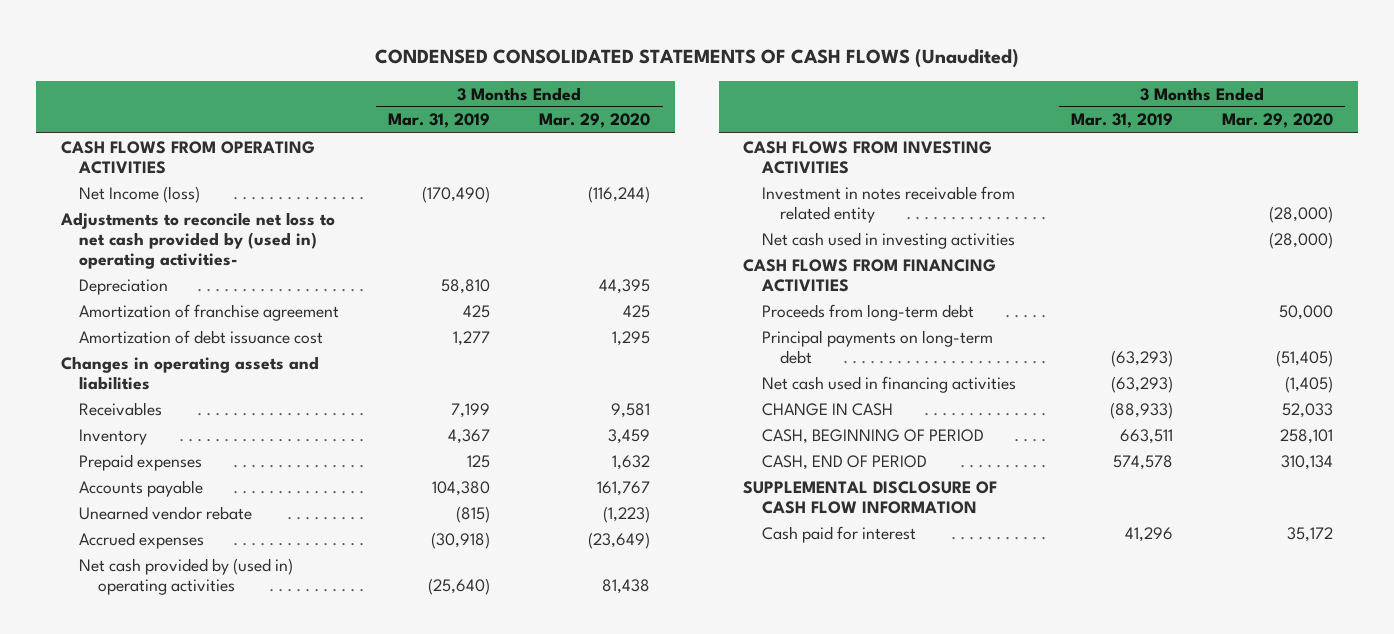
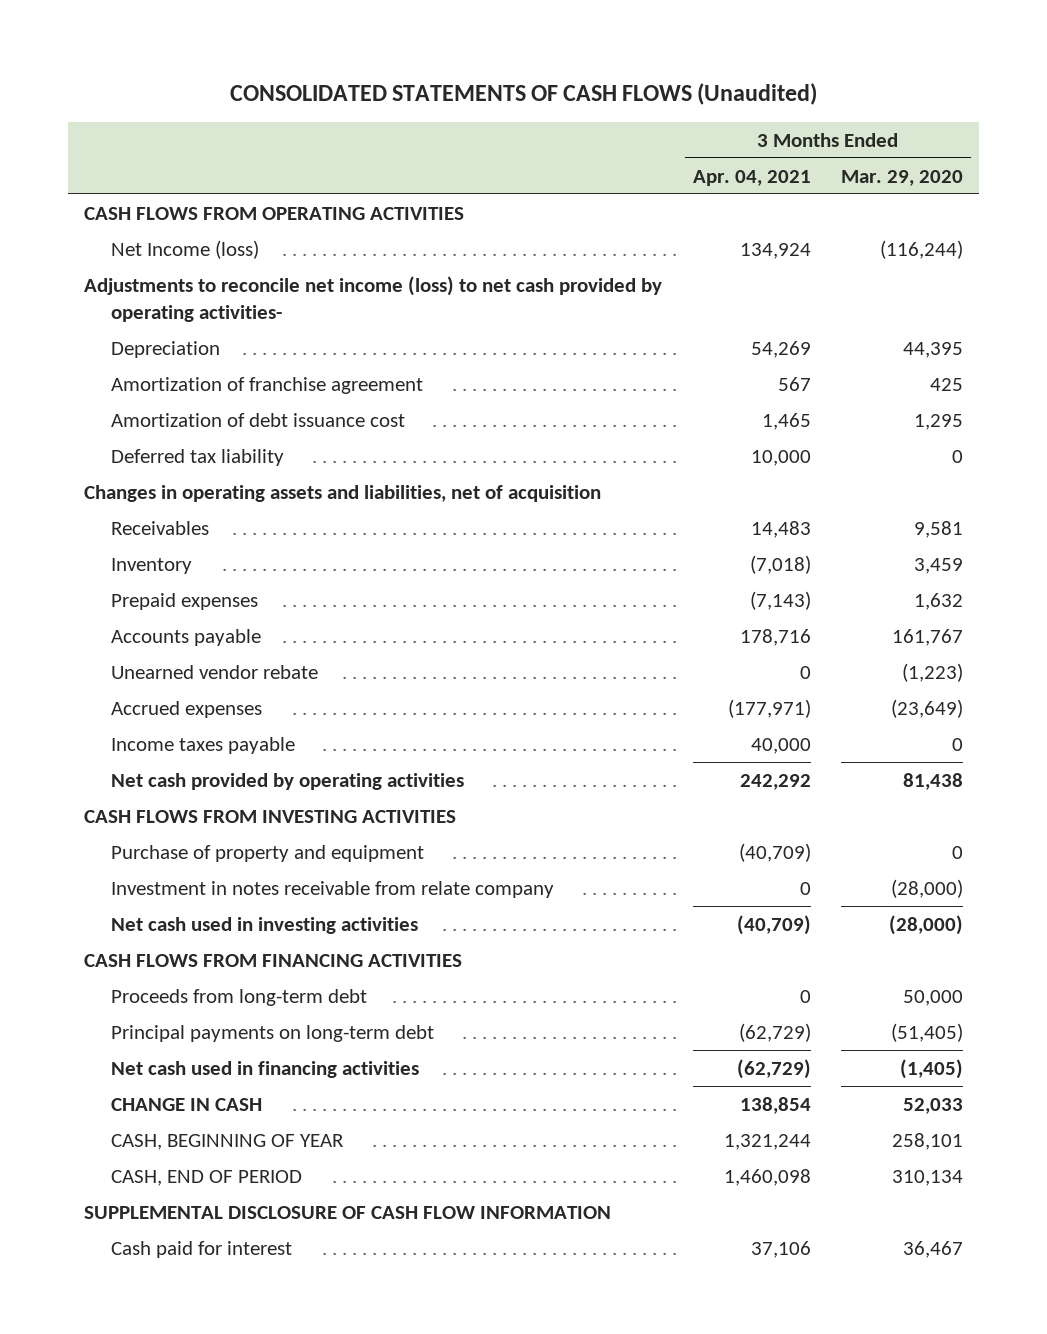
- CONDENSED CONSOLIDATED STATEMENTS OF CASH FLOWS (Unaudited)
+ CONSOLIDATED STATEMENTS OF CASH FLOWS (Unaudited)
- | 3 Months Ended Mar. 31, 2019 | 3 Months Ended Mar. 29, 2020
+ | 3 Months Ended Apr. 04, 2021 | 3 Months Ended Mar. 29, 2020
- Adjustments to reconcile net loss to net cash provided by (used in) operating activities-
+ Adjustments to reconcile net income (loss) to net cash provided by operating activities-
- Changes in operating assets and liabilities
+ Deferred tax liability | 10,000 | 0
+ Changes in operating assets and liabilities, net of acquisition
- Net cash provided by (used in) operating activities | (25,640) | 81,438
+ Income taxes payable | 40,000 | 0
+ Net cash provided by operating activities | 242,292 | 81,438
- Investment in notes receivable from related entity | | (28,000)
+ Purchase of property and equipment | (40,709) | 0
+ Investment in notes receivable from relate company | 0 | (28,000)
- CASH, BEGINNING OF PERIOD | 663,511 | 258,101
+ CASH, BEGINNING OF YEAR | 1,321,244 | 258,101
- Cash paid for interest | 41,296 | 35,172
+ Cash paid for interest | 37,106 | 36,467

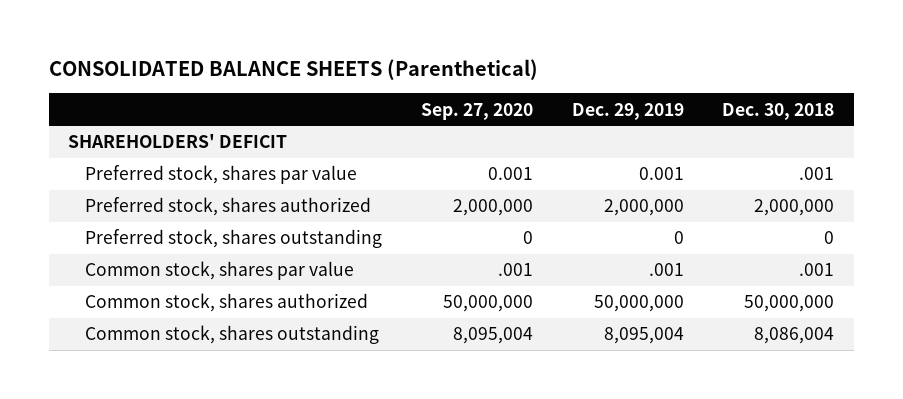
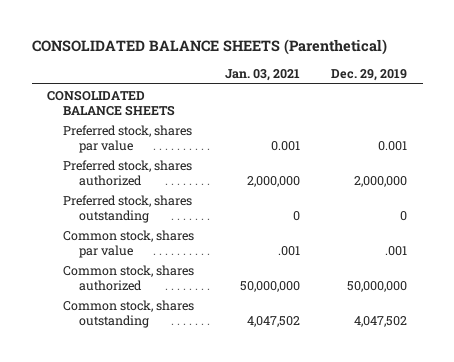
- | Sep. 27, 2020 | Dec. 29, 2019 | Dec. 30, 2018
+ | Jan. 03, 2021 | Dec. 29, 2019
- SHAREHOLDERS' DEFICIT
+ CONSOLIDATED BALANCE SHEETS
- Common stock, shares outstanding | 8,095,004 | 8,095,004 | 8,086,004
+ Common stock, shares outstanding | 4,047,502 | 4,047,502

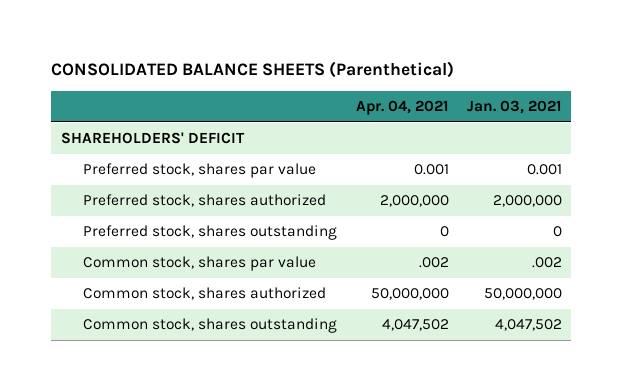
- | Jan. 03, 2021 | Dec. 29, 2019
+ | Apr. 04, 2021 | Jan. 03, 2021
- CONSOLIDATED BALANCE SHEETS
+ SHAREHOLDERS' DEFICIT
- Common stock, shares par value | .001 | .001
+ Common stock, shares par value | .002 | .002

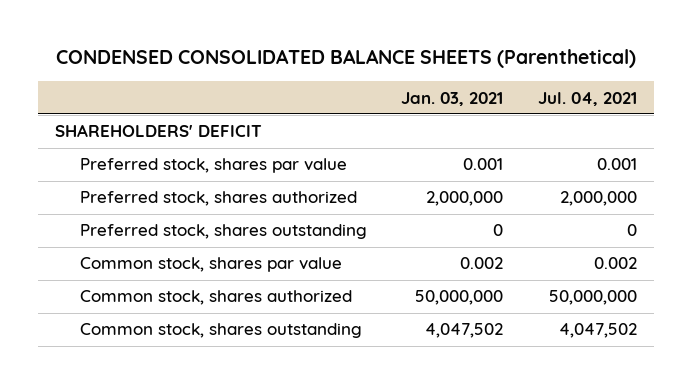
- CONSOLIDATED BALANCE SHEETS (Parenthetical)
+ CONDENSED CONSOLIDATED BALANCE SHEETS (Parenthetical)
- | Apr. 04, 2021 | Jan. 03, 2021
+ | Jan. 03, 2021 | Jul. 04, 2021
- Common stock, shares par value | .002 | .002
+ Common stock, shares par value | 0.002 | 0.002

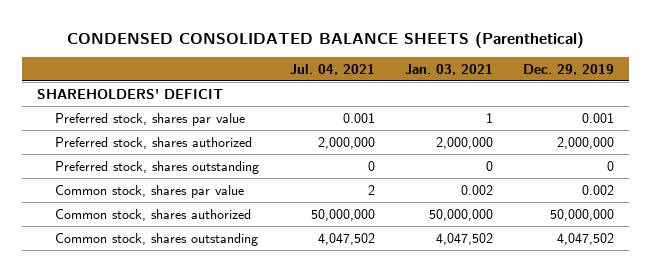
- | Jan. 03, 2021 | Jul. 04, 2021
+ | Jul. 04, 2021 | Jan. 03, 2021 | Dec. 29, 2019
- Preferred stock, shares par value | 0.001 | 0.001
+ Preferred stock, shares par value | 0.001 | 1 | 0.001
- Common stock, shares par value | 0.002 | 0.002
+ Common stock, shares par value | 2 | 0.002 | 0.002

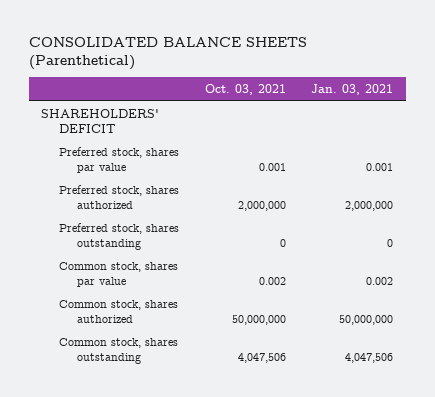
- CONDENSED CONSOLIDATED BALANCE SHEETS (Parenthetical)
+ CONSOLIDATED BALANCE SHEETS (Parenthetical)
- | Jul. 04, 2021 | Jan. 03, 2021 | Dec. 29, 2019
+ | Oct. 03, 2021 | Jan. 03, 2021
- Preferred stock, shares par value | 0.001 | 1 | 0.001
+ Preferred stock, shares par value | 0.001 | 0.001
- Common stock, shares outstanding | 4,047,502 | 4,047,502 | 4,047,502
+ Common stock, shares outstanding | 4,047,506 | 4,047,506

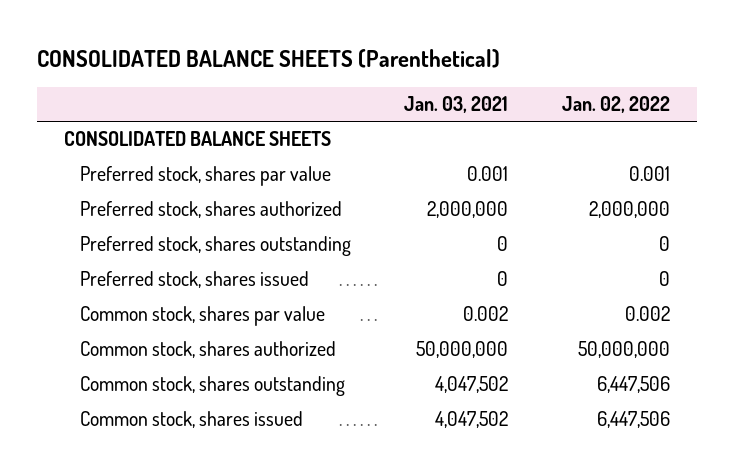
- | Oct. 03, 2021 | Jan. 03, 2021
+ | Jan. 03, 2021 | Jan. 02, 2022
- SHAREHOLDERS' DEFICIT
+ CONSOLIDATED BALANCE SHEETS
+ Preferred stock, shares issued | 0 | 0
- Common stock, shares outstanding | 4,047,506 | 4,047,506
+ Common stock, shares outstanding | 4,047,502 | 6,447,506
+ Common stock, shares issued | 4,047,502 | 6,447,506

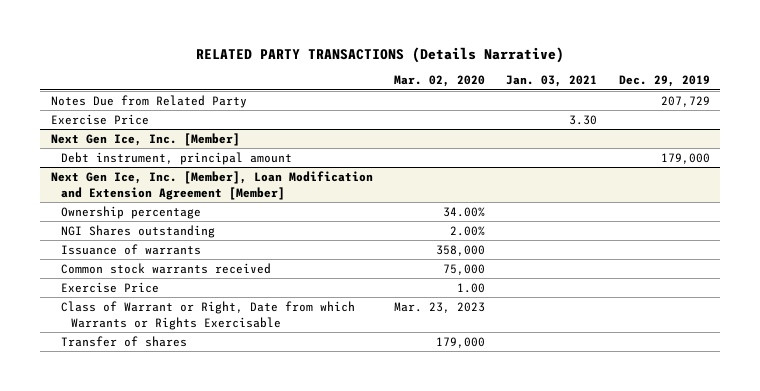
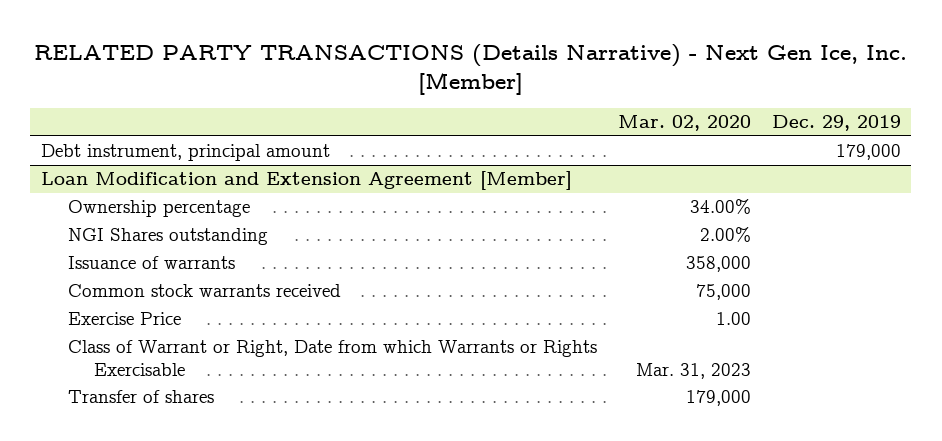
- RELATED PARTY TRANSACTIONS (Details Narrative)
+ RELATED PARTY TRANSACTIONS (Details Narrative) - Next Gen Ice, Inc. [Member]
- | Mar. 02, 2020 | Jan. 03, 2021 | Dec. 29, 2019
+ | Mar. 02, 2020 | Dec. 29, 2019
- Notes Due from Related Party | | | 207,729
- Exercise Price | | 3.30 |
- Next Gen Ice, Inc. [Member]
- Next Gen Ice, Inc. [Member], Loan Modification and Extension Agreement [Member]
+ Loan Modification and Extension Agreement [Member]
- Class of Warrant or Right, Date from which Warrants or Rights Exercisable | Mar. 23, 2023 | |
+ Class of Warrant or Right, Date from which Warrants or Rights Exercisable | Mar. 31, 2023 |

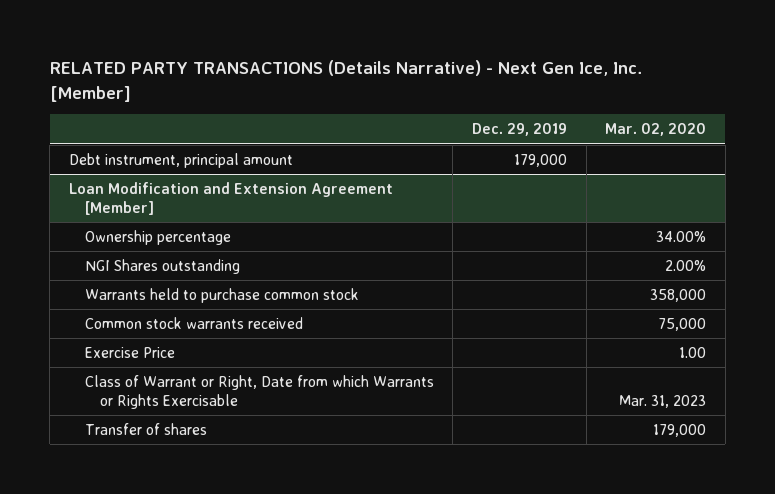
- | Mar. 02, 2020 | Dec. 29, 2019
+ | Dec. 29, 2019 | Mar. 02, 2020
@ Loan Modification and Extension Agreement [Member]
- Issuance of warrants | 358,000 |
+ Warrants held to purchase common stock | | 358,000

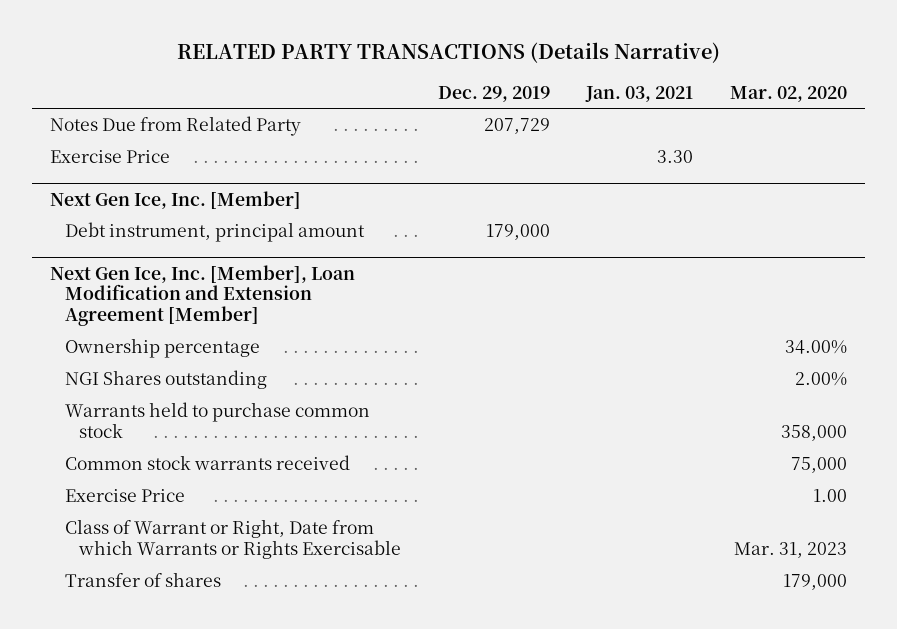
- RELATED PARTY TRANSACTIONS (Details Narrative) - Next Gen Ice, Inc. [Member]
+ RELATED PARTY TRANSACTIONS (Details Narrative)
- | Dec. 29, 2019 | Mar. 02, 2020
+ | Dec. 29, 2019 | Jan. 03, 2021 | Mar. 02, 2020
+ Notes Due from Related Party | 207,729 | |
+ Exercise Price | | 3.30 |
+ Next Gen Ice, Inc. [Member]
- Loan Modification and Extension Agreement [Member]
+ Next Gen Ice, Inc. [Member], Loan Modification and Extension Agreement [Member]

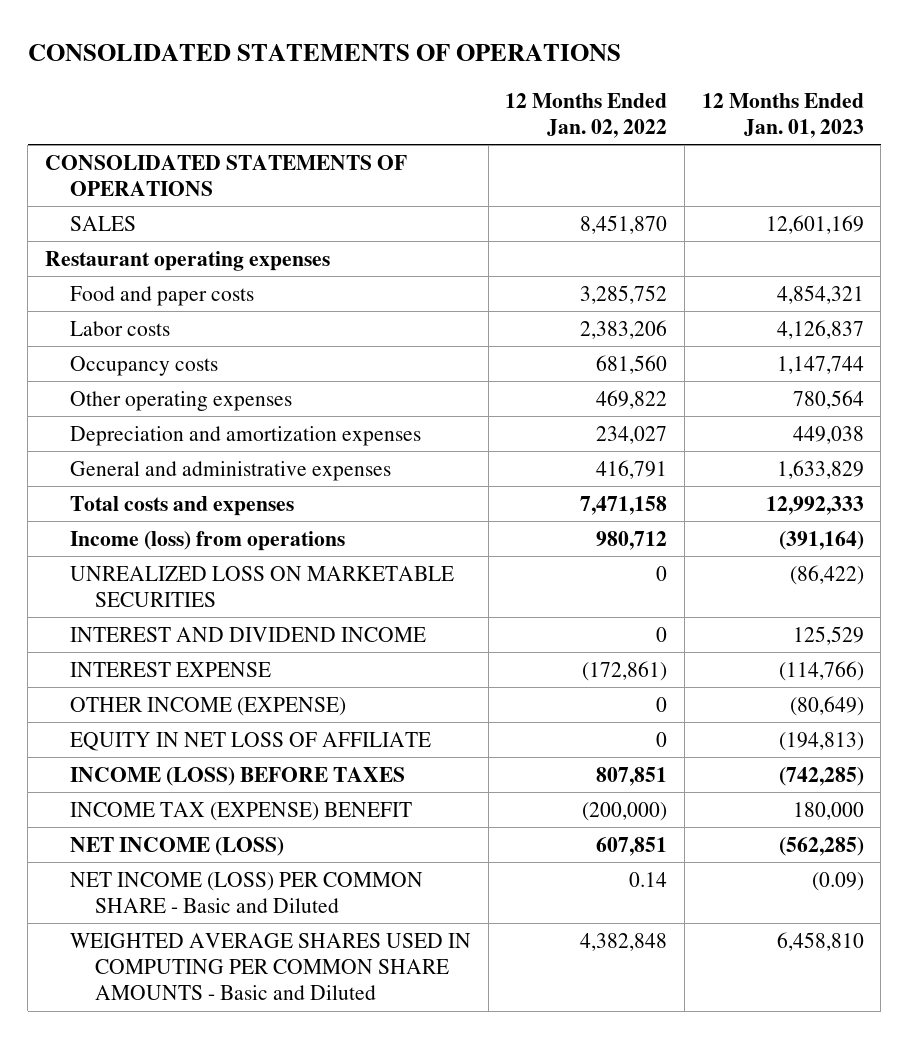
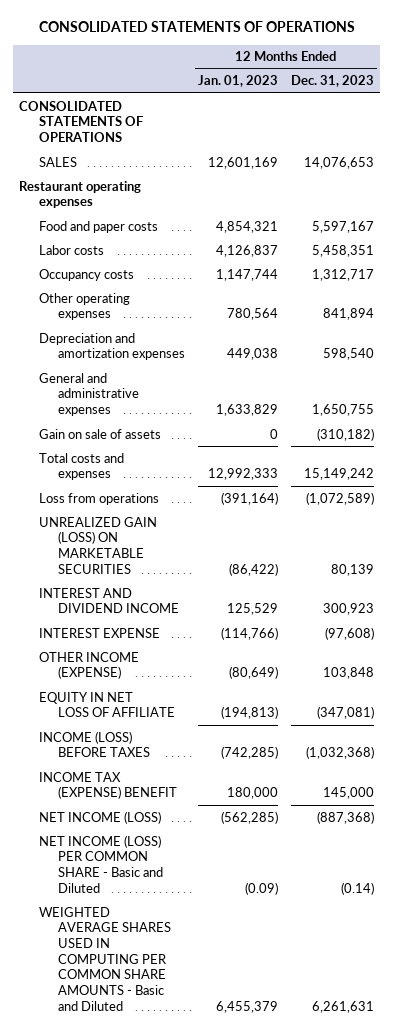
- | 12 Months Ended Jan. 02, 2022 | 12 Months Ended Jan. 01, 2023
+ | 12 Months Ended Jan. 01, 2023 | 12 Months Ended Dec. 31, 2023
+ Gain on sale of assets | 0 | (310,182)
- Income (loss) from operations | 980,712 | (391,164)
- UNREALIZED LOSS ON MARKETABLE SECURITIES | 0 | (86,422)
+ Loss from operations | (391,164) | (1,072,589)
+ UNREALIZED GAIN (LOSS) ON MARKETABLE SECURITIES | (86,422) | 80,139
- WEIGHTED AVERAGE SHARES USED IN COMPUTING PER COMMON SHARE AMOUNTS - Basic and Diluted | 4,382,848 | 6,458,810
+ WEIGHTED AVERAGE SHARES USED IN COMPUTING PER COMMON SHARE AMOUNTS - Basic and Diluted | 6,455,379 | 6,261,631

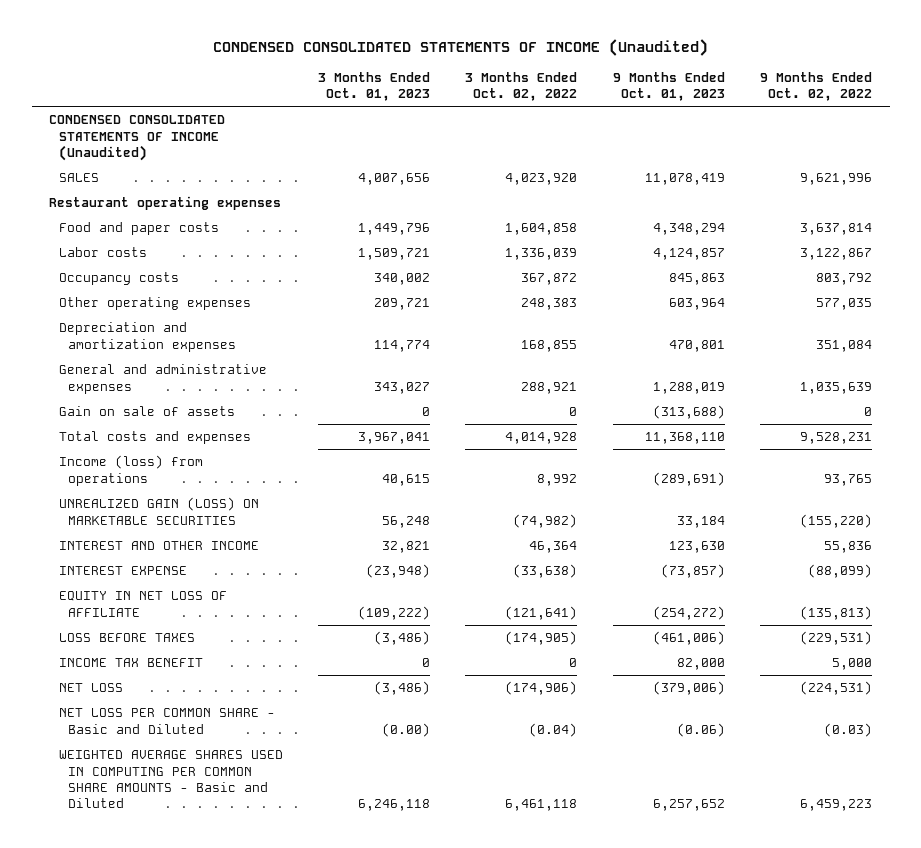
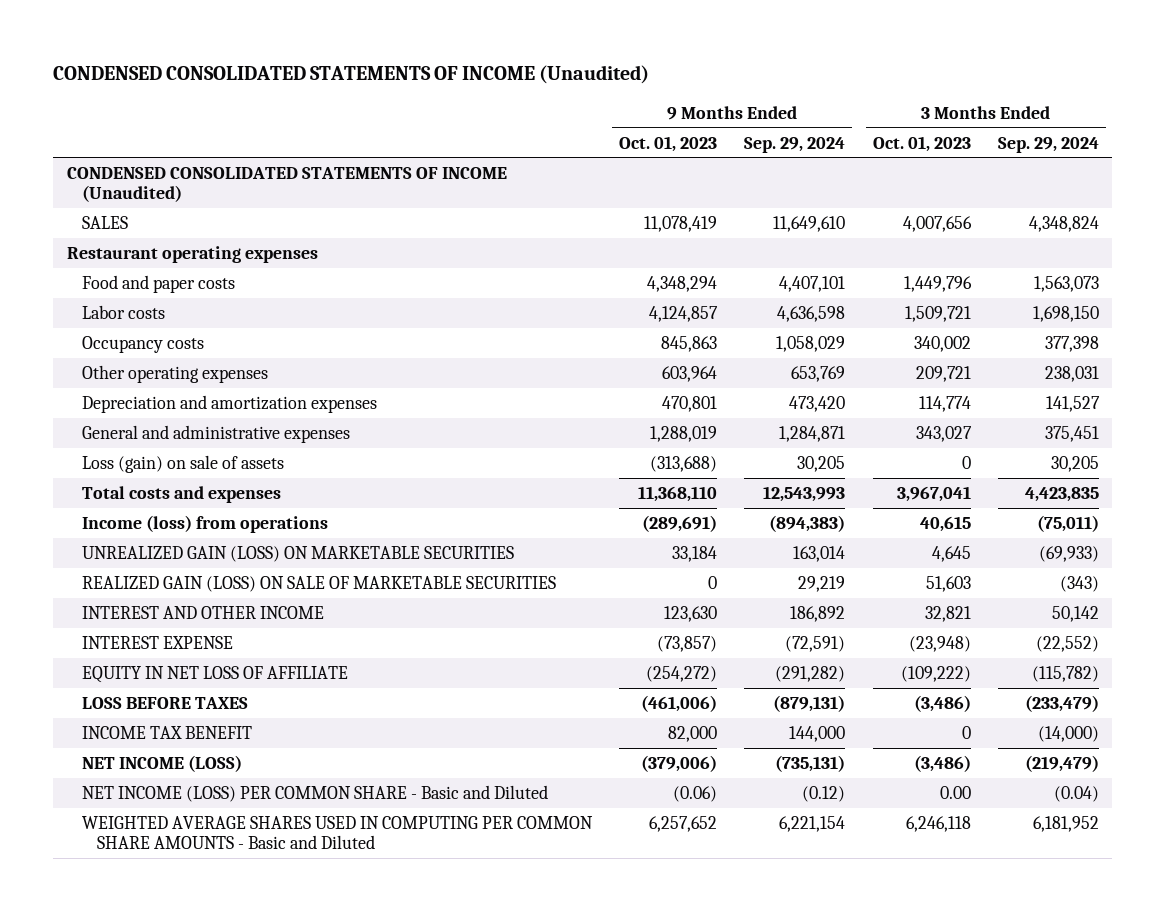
- | 3 Months Ended Oct. 01, 2023 | 3 Months Ended Oct. 02, 2022 | 9 Months Ended Oct. 01, 2023 | 9 Months Ended Oct. 02, 2022
+ | 9 Months Ended Oct. 01, 2023 | 9 Months Ended Sep. 29, 2024 | 3 Months Ended Oct. 01, 2023 | 3 Months Ended Sep. 29, 2024
- Gain on sale of assets | 0 | 0 | (313,688) | 0
+ Loss (gain) on sale of assets | (313,688) | 30,205 | 0 | 30,205
- UNREALIZED GAIN (LOSS) ON MARKETABLE SECURITIES | 56,248 | (74,982) | 33,184 | (155,220)
+ UNREALIZED GAIN (LOSS) ON MARKETABLE SECURITIES | 33,184 | 163,014 | 4,645 | (69,933)
+ REALIZED GAIN (LOSS) ON SALE OF MARKETABLE SECURITIES | 0 | 29,219 | 51,603 | (343)
- NET LOSS | (3,486) | (174,906) | (379,006) | (224,531)
- NET LOSS PER COMMON SHARE - Basic and Diluted | (0.00) | (0.04) | (0.06) | (0.03)
+ NET INCOME (LOSS) | (379,006) | (735,131) | (3,486) | (219,479)
+ NET INCOME (LOSS) PER COMMON SHARE - Basic and Diluted | (0.06) | (0.12) | 0.00 | (0.04)

